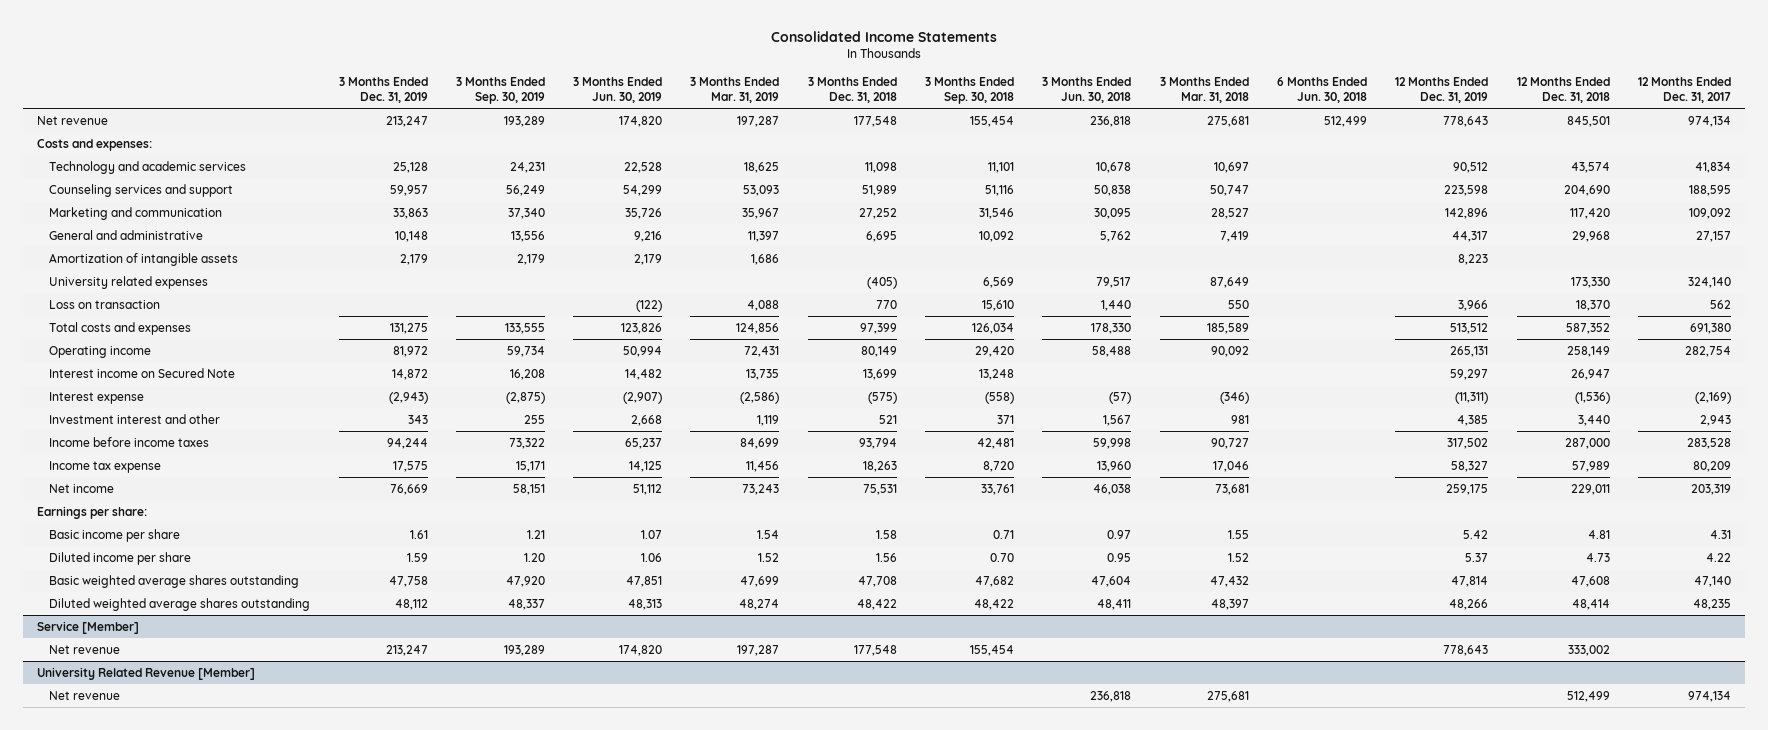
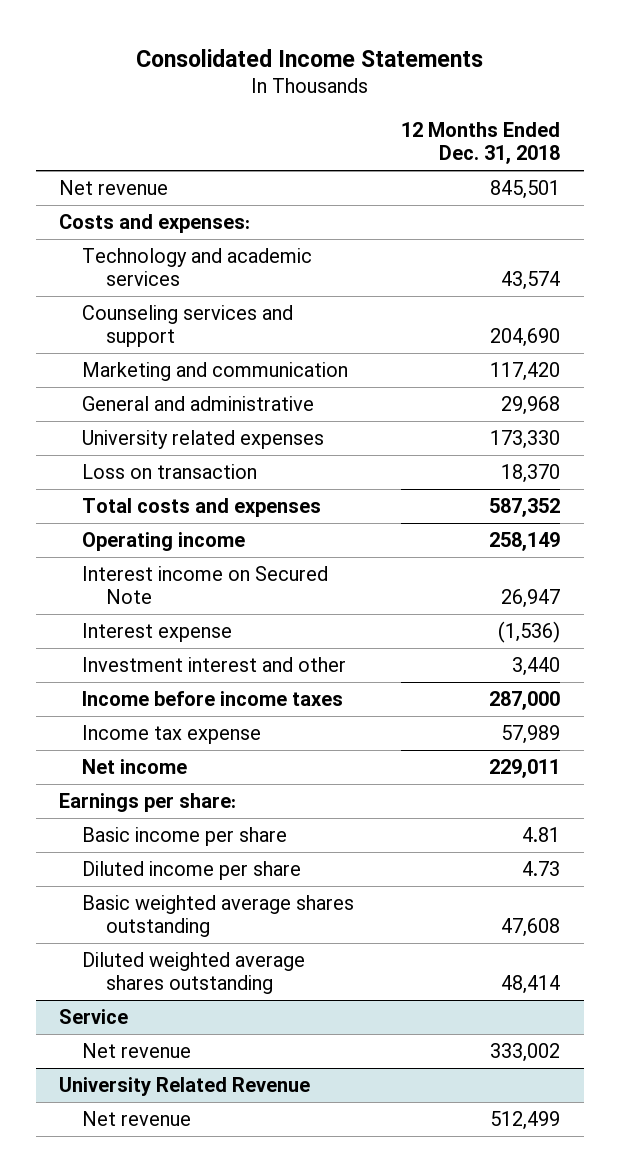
- | 3 Months Ended Dec. 31, 2019 | 3 Months Ended Sep. 30, 2019 | 3 Months Ended Jun. 30, 2019 | 3 Months Ended Mar. 31, 2019 | 3 Months Ended Dec. 31, 2018 | 3 Months Ended Sep. 30, 2018 | 3 Months Ended Jun. 30, 2018 | 3 Months Ended Mar. 31, 2018 | 6 Months Ended Jun. 30, 2018 | 12 Months Ended Dec. 31, 2019 | 12 Months Ended Dec. 31, 2018 | 12 Months Ended Dec. 31, 2017
+ | 12 Months Ended Dec. 31, 2018
- Amortization of intangible assets | 2,179 | 2,179 | 2,179 | 1,686 | | | | | | 8,223 | |
- Service [Member]
+ Service
- University Related Revenue [Member]
+ University Related Revenue

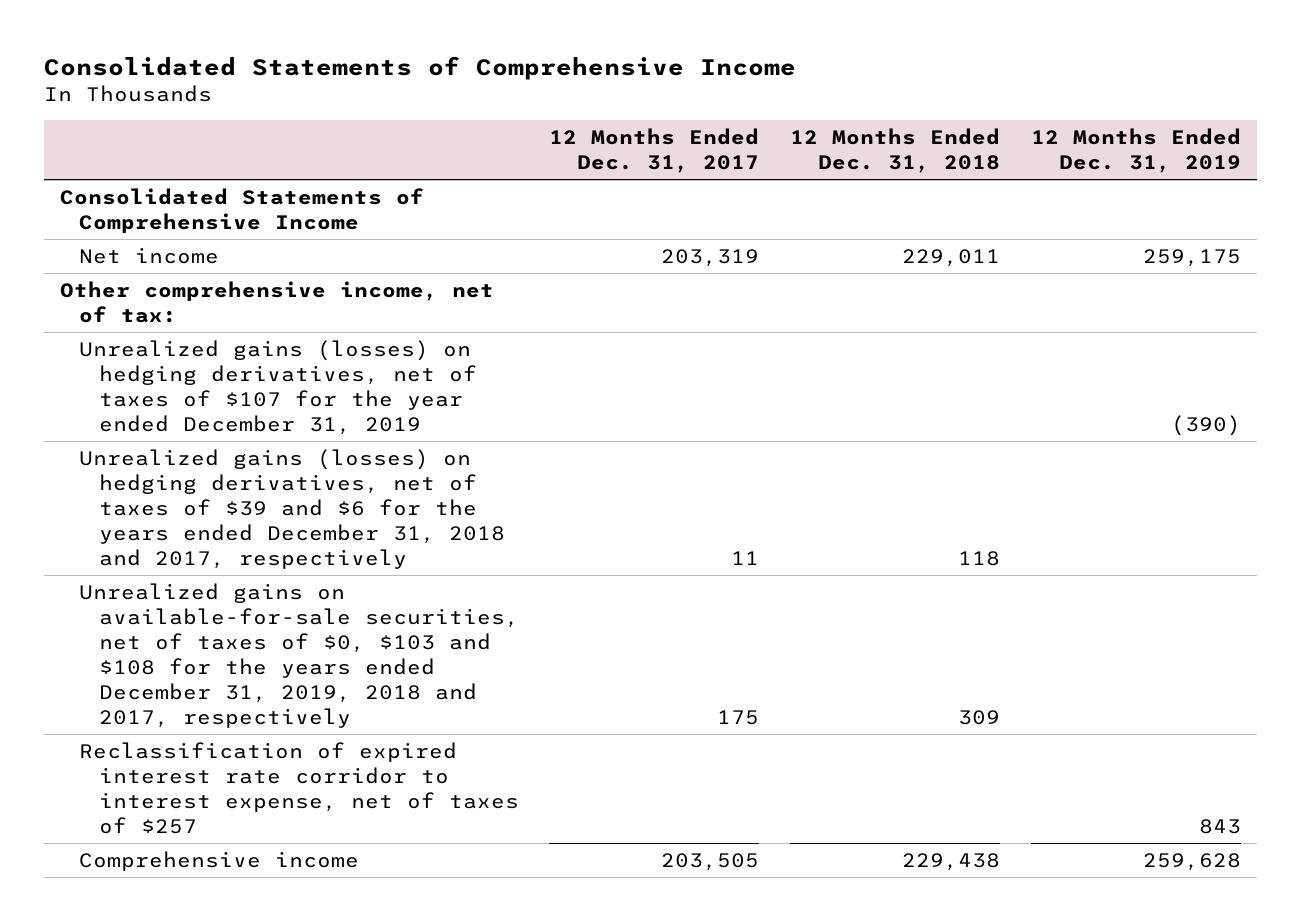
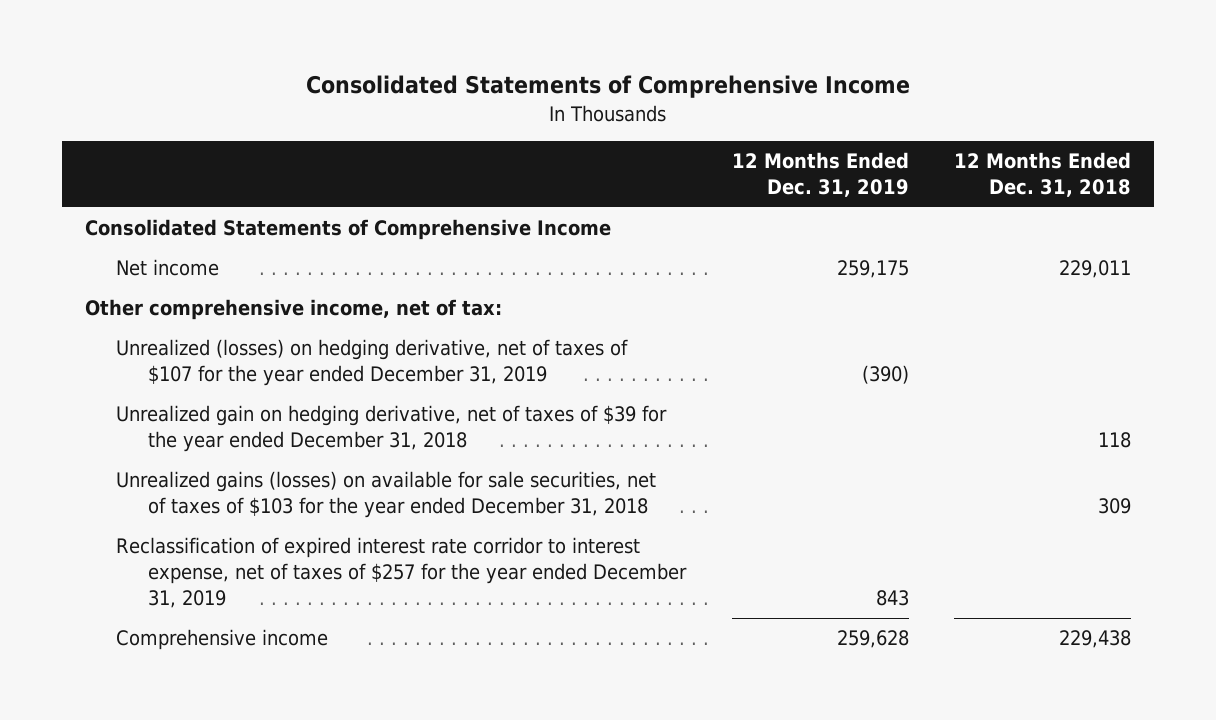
- | 12 Months Ended Dec. 31, 2017 | 12 Months Ended Dec. 31, 2018 | 12 Months Ended Dec. 31, 2019
+ | 12 Months Ended Dec. 31, 2019 | 12 Months Ended Dec. 31, 2018
- Unrealized gains (losses) on hedging derivatives, net of taxes of $107 for the year ended December 31, 2019 | | | (390)
- Unrealized gains (losses) on hedging derivatives, net of taxes of $39 and $6 for the years ended December 31, 2018 and 2017, respectively | 11 | 118 |
- Unrealized gains on available-for-sale securities, net of taxes of $0, $103 and $108 for the years ended December 31, 2019, 2018 and 2017, respectively | 175 | 309 |
- Reclassification of expired interest rate corridor to interest expense, net of taxes of $257 | | | 843
+ Unrealized (losses) on hedging derivative, net of taxes of $107 for the year ended December 31, 2019 | (390) |
+ Unrealized gain on hedging derivative, net of taxes of $39 for the year ended December 31, 2018 | | 118
+ Unrealized gains (losses) on available for sale securities, net of taxes of $103 for the year ended December 31, 2018 | | 309
+ Reclassification of expired interest rate corridor to interest expense, net of taxes of $257 for the year ended December 31, 2019 | 843 |

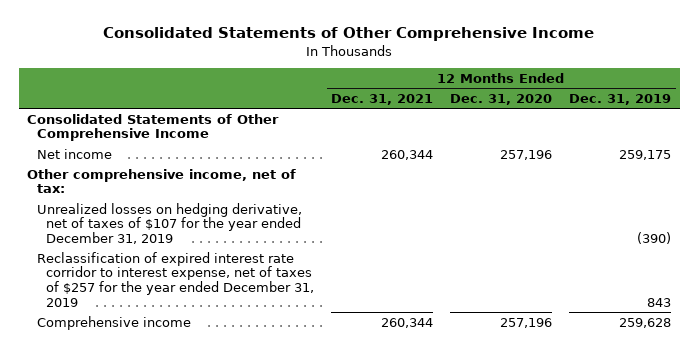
- Consolidated Statements of Comprehensive Income
+ Consolidated Statements of Other Comprehensive Income
- | 12 Months Ended Dec. 31, 2019 | 12 Months Ended Dec. 31, 2018
+ | 12 Months Ended Dec. 31, 2021 | 12 Months Ended Dec. 31, 2020 | 12 Months Ended Dec. 31, 2019
- Consolidated Statements of Comprehensive Income
+ Consolidated Statements of Other Comprehensive Income
- Unrealized (losses) on hedging derivative, net of taxes of $107 for the year ended December 31, 2019 | (390) |
- Unrealized gain on hedging derivative, net of taxes of $39 for the year ended December 31, 2018 | | 118
- Unrealized gains (losses) on available for sale securities, net of taxes of $103 for the year ended December 31, 2018 | | 309
+ Unrealized losses on hedging derivative, net of taxes of $107 for the year ended December 31, 2019 | | | (390)

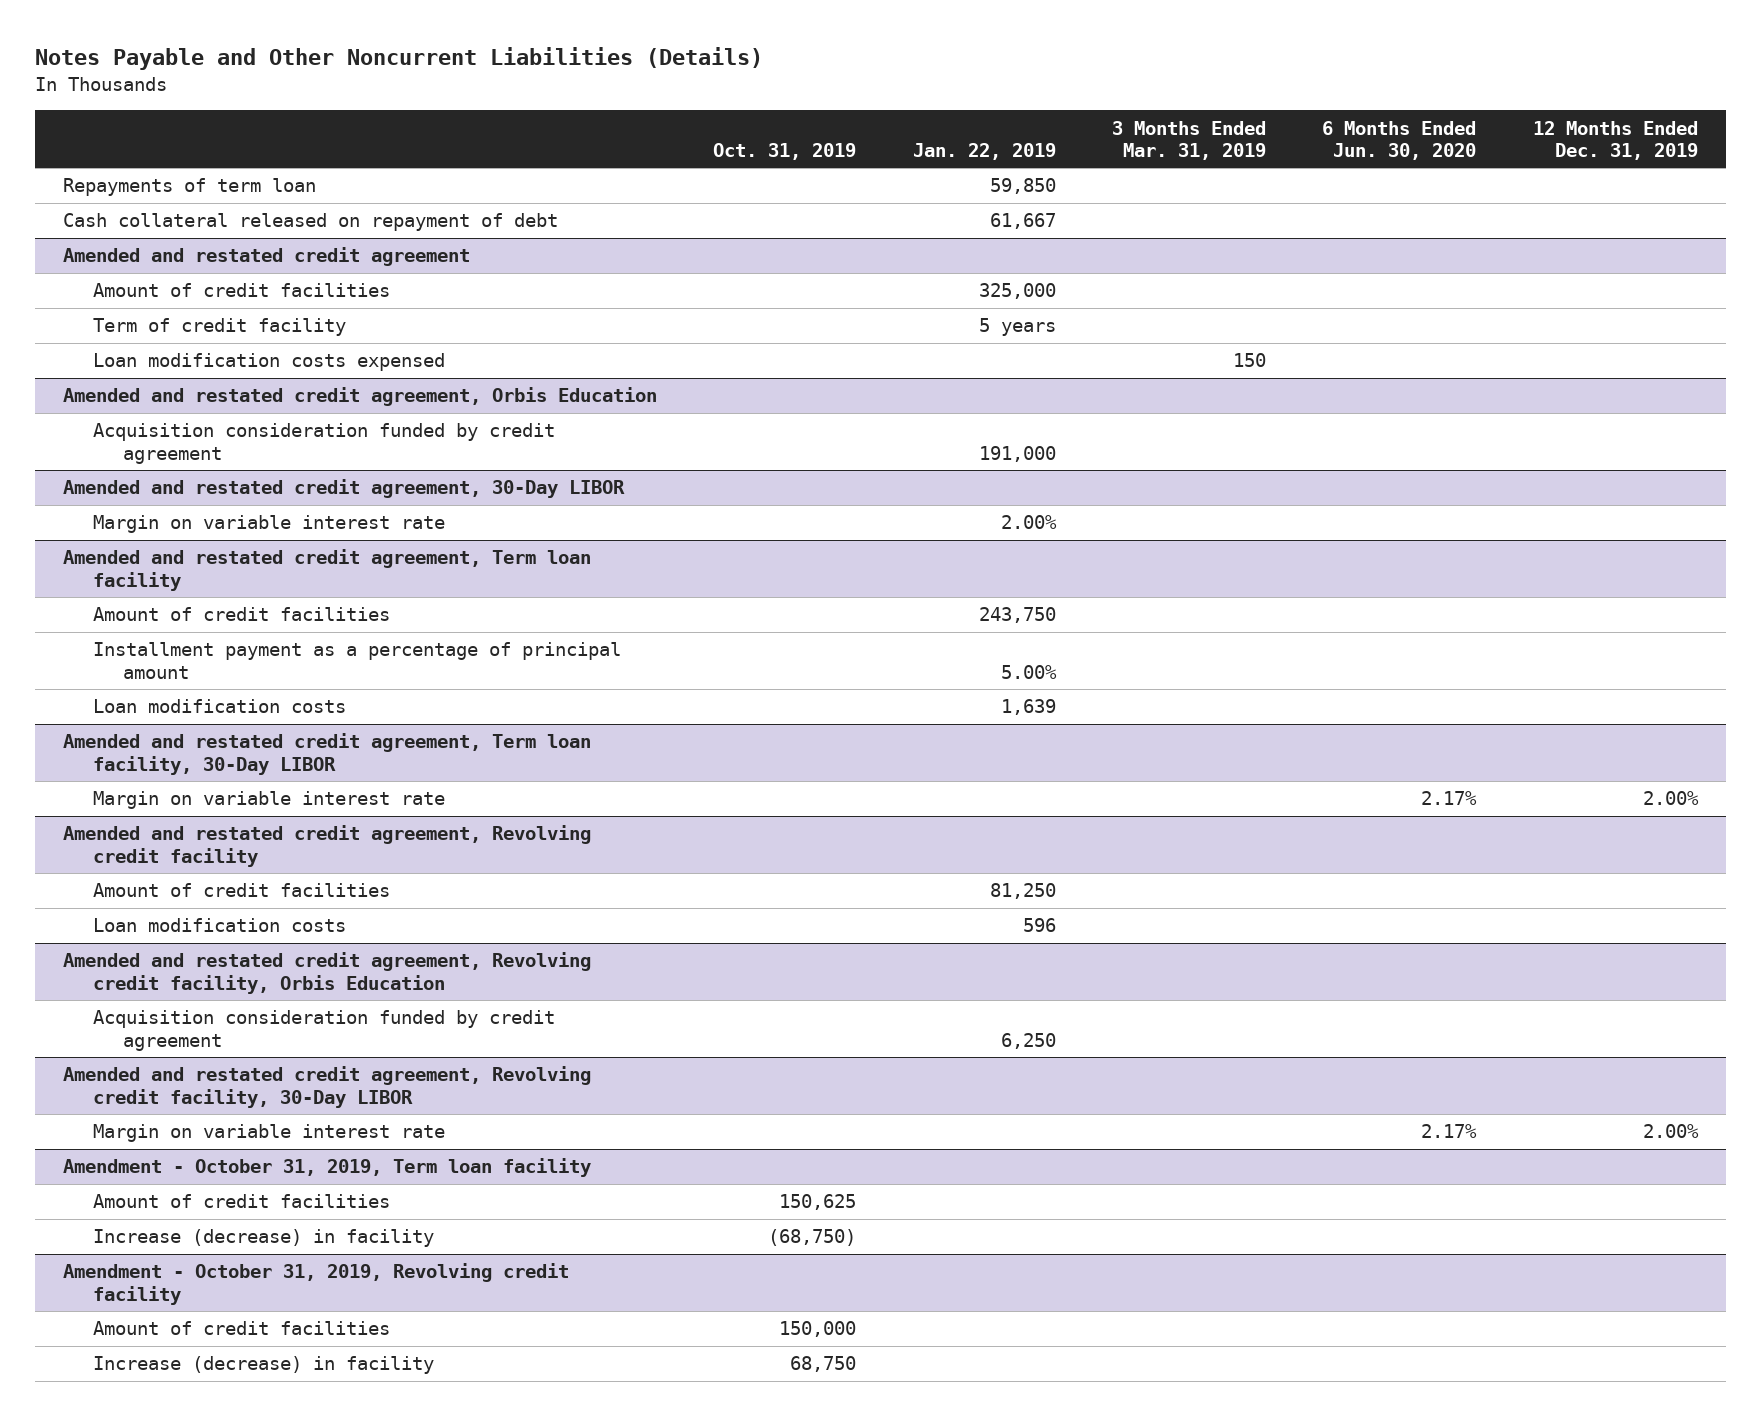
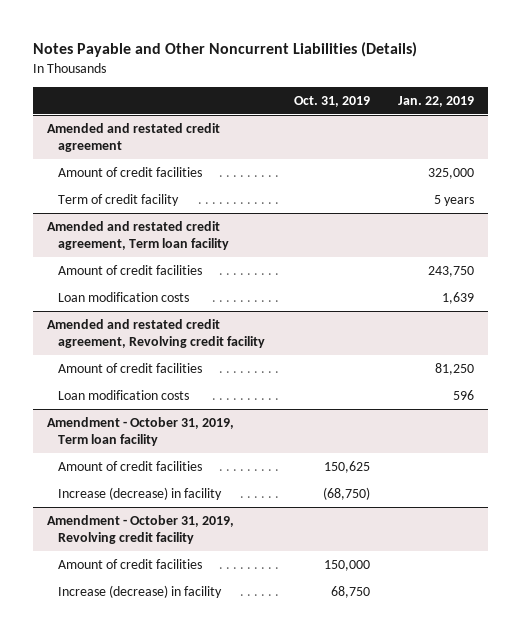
- | Oct. 31, 2019 | Jan. 22, 2019 | 3 Months Ended Mar. 31, 2019 | 6 Months Ended Jun. 30, 2020 | 12 Months Ended Dec. 31, 2019
+ | Oct. 31, 2019 | Jan. 22, 2019
- Repayments of term loan | | 59,850 | | |
- Cash collateral released on repayment of debt | | 61,667 | | |
@ Amended and restated credit agreement
- Loan modification costs expensed | | | 150 | |
- Amended and restated credit agreement, Orbis Education
- Acquisition consideration funded by credit agreement | | 191,000 | | |
- Amended and restated credit agreement, 30-Day LIBOR
- Margin on variable interest rate | | 2.00% | | |
@ Amended and restated credit agreement, Term loan facility
- Installment payment as a percentage of principal amount | | 5.00% | | |
- Amended and restated credit agreement, Term loan facility, 30-Day LIBOR
- Margin on variable interest rate | | | | 2.17% | 2.00%
- Amended and restated credit agreement, Revolving credit facility, Orbis Education
- Acquisition consideration funded by credit agreement | | 6,250 | | |
- Amended and restated credit agreement, Revolving credit facility, 30-Day LIBOR
- Margin on variable interest rate | | | | 2.17% | 2.00%

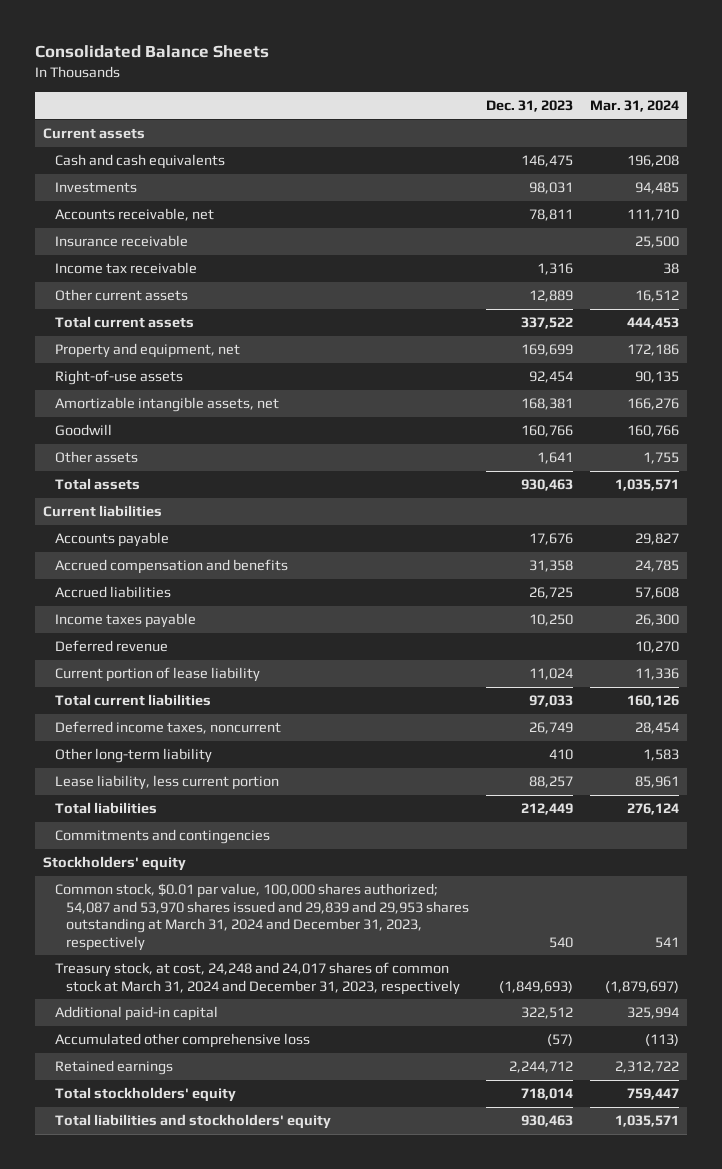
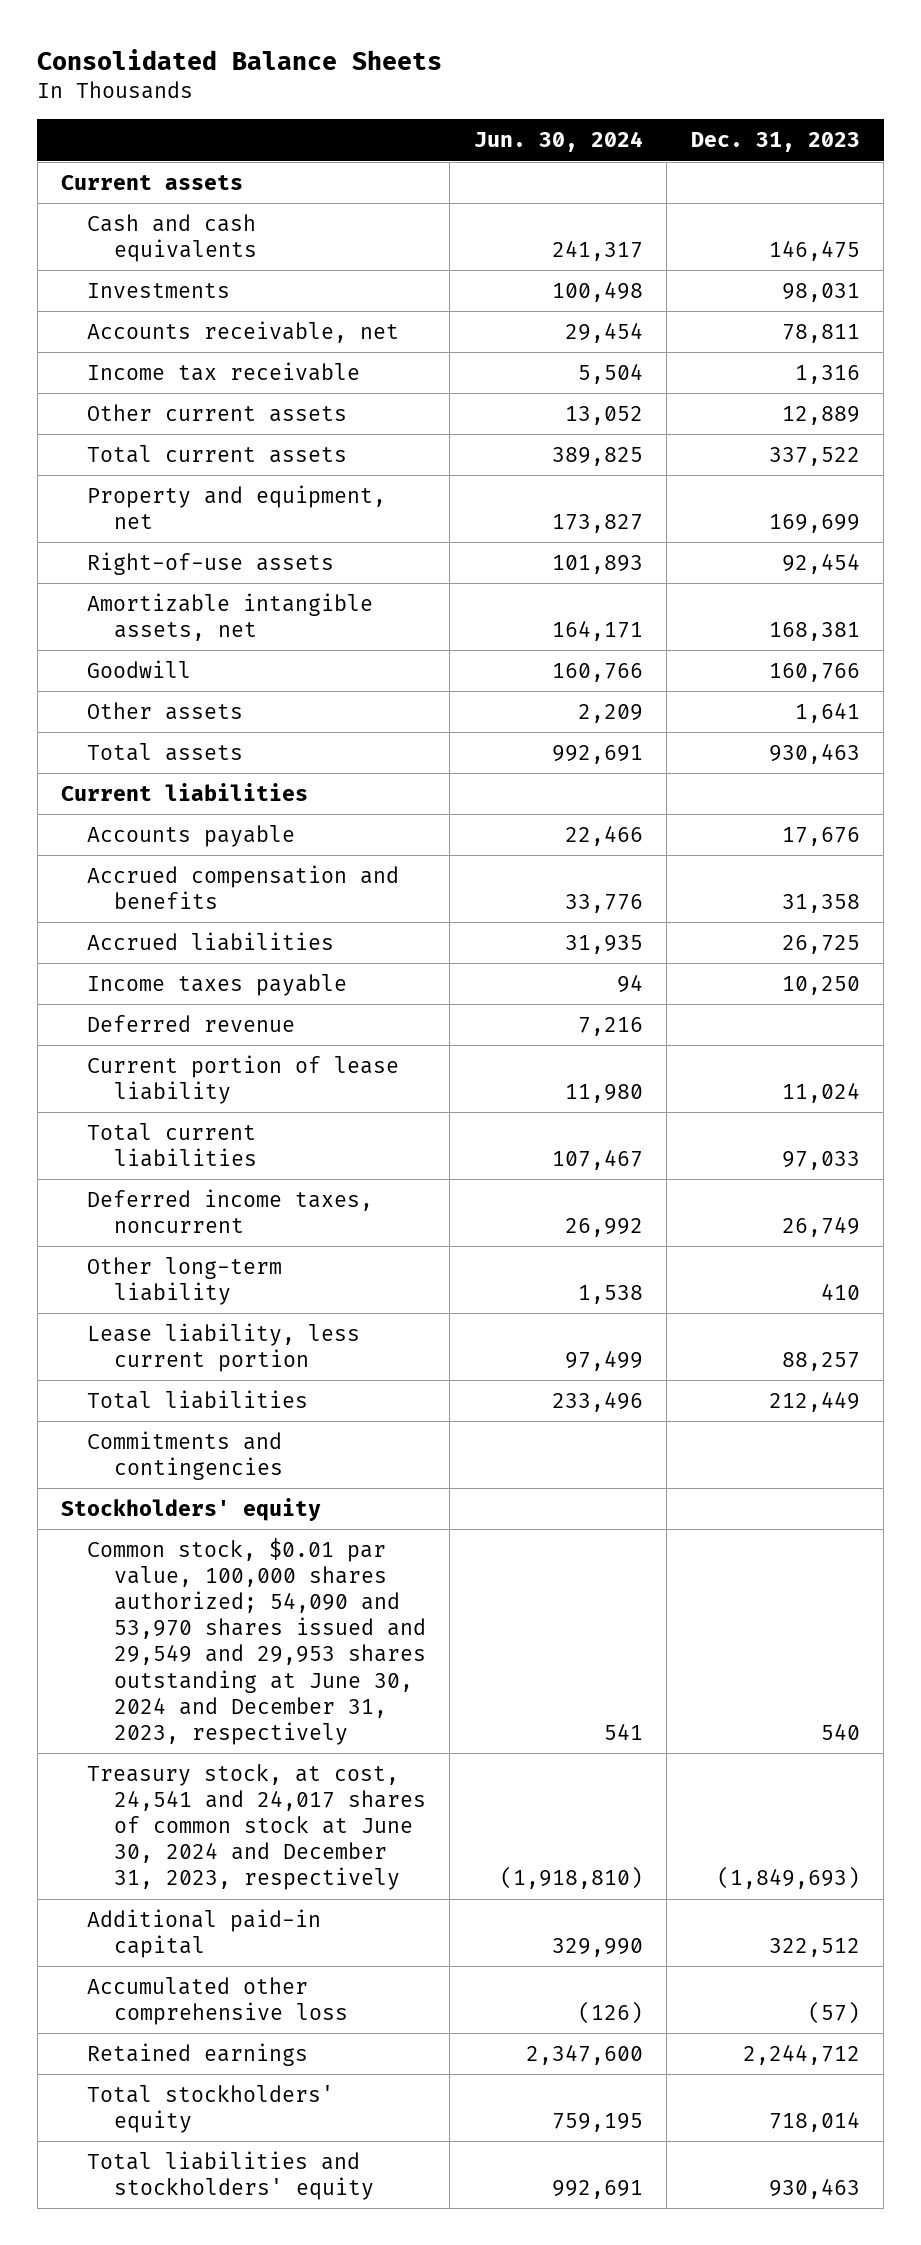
- | Dec. 31, 2023 | Mar. 31, 2024
+ | Jun. 30, 2024 | Dec. 31, 2023
- Insurance receivable | | 25,500
- Common stock, $0.01 par value, 100,000 shares authorized; 54,087 and 53,970 shares issued and 29,839 and 29,953 shares outstanding at March 31, 2024 and December 31, 2023, respectively | 540 | 541
- Treasury stock, at cost, 24,248 and 24,017 shares of common stock at March 31, 2024 and December 31, 2023, respectively | (1,849,693) | (1,879,697)
+ Common stock, $0.01 par value, 100,000 shares authorized; 54,090 and 53,970 shares issued and 29,549 and 29,953 shares outstanding at June 30, 2024 and December 31, 2023, respectively | 541 | 540
+ Treasury stock, at cost, 24,541 and 24,017 shares of common stock at June 30, 2024 and December 31, 2023, respectively | (1,918,810) | (1,849,693)

